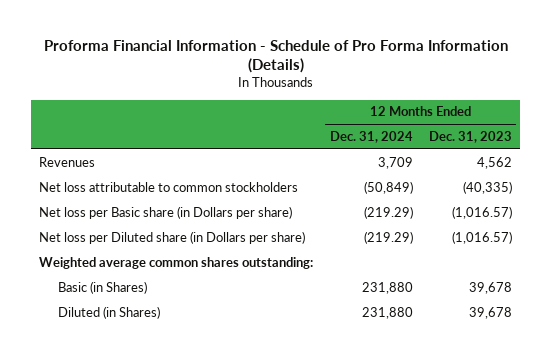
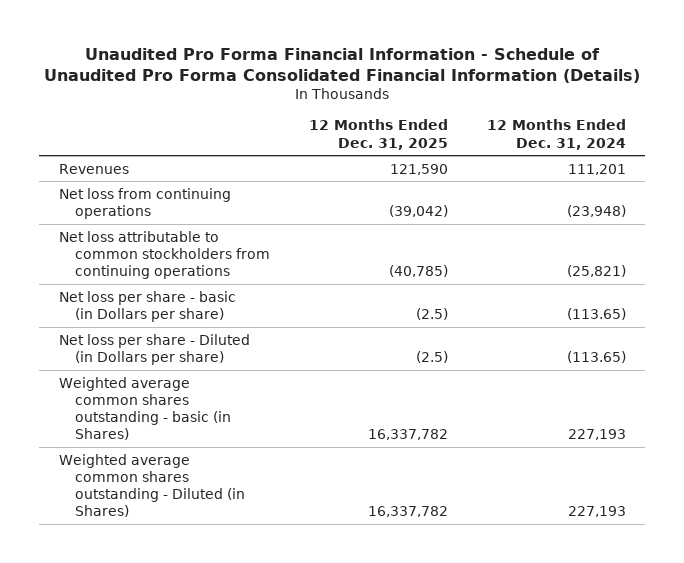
- Proforma Financial Information - Schedule of Pro Forma Information (Details)
+ Unaudited Pro Forma Financial Information - Schedule of Unaudited Pro Forma Consolidated Financial Information (Details)
- | 12 Months Ended Dec. 31, 2024 | 12 Months Ended Dec. 31, 2023
+ | 12 Months Ended Dec. 31, 2025 | 12 Months Ended Dec. 31, 2024
- Revenues | 3,709 | 4,562
- Net loss attributable to common stockholders | (50,849) | (40,335)
- Net loss per Basic share (in Dollars per share) | (219.29) | (1,016.57)
- Net loss per Diluted share (in Dollars per share) | (219.29) | (1,016.57)
- Weighted average common shares outstanding:
- Basic (in Shares) | 231,880 | 39,678
- Diluted (in Shares) | 231,880 | 39,678
+ Revenues | 121,590 | 111,201
+ Net loss from continuing operations | (39,042) | (23,948)
+ Net loss attributable to common stockholders from continuing operations | (40,785) | (25,821)
+ Net loss per share - basic (in Dollars per share) | (2.5) | (113.65)
+ Net loss per share - Diluted (in Dollars per share) | (2.5) | (113.65)
+ Weighted average common shares outstanding - basic (in Shares) | 16,337,782 | 227,193
+ Weighted average common shares outstanding - Diluted (in Shares) | 16,337,782 | 227,193

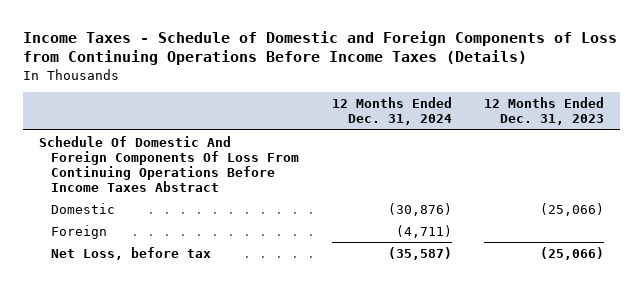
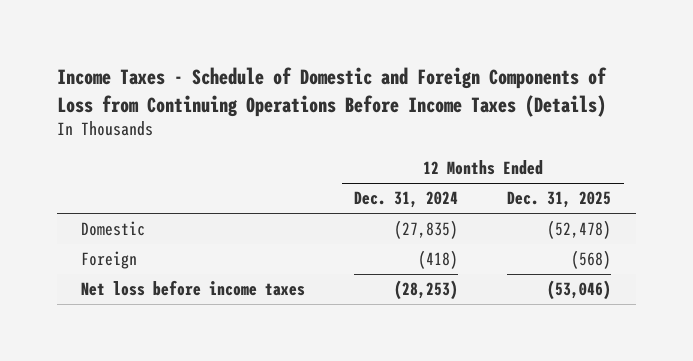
- | 12 Months Ended Dec. 31, 2024 | 12 Months Ended Dec. 31, 2023
+ | 12 Months Ended Dec. 31, 2024 | 12 Months Ended Dec. 31, 2025
- Schedule Of Domestic And Foreign Components Of Loss From Continuing Operations Before Income Taxes Abstract
- Domestic | (30,876) | (25,066)
- Foreign | (4,711) |
- Net Loss, before tax | (35,587) | (25,066)
+ Domestic | (27,835) | (52,478)
+ Foreign | (418) | (568)
+ Net loss before income taxes | (28,253) | (53,046)

